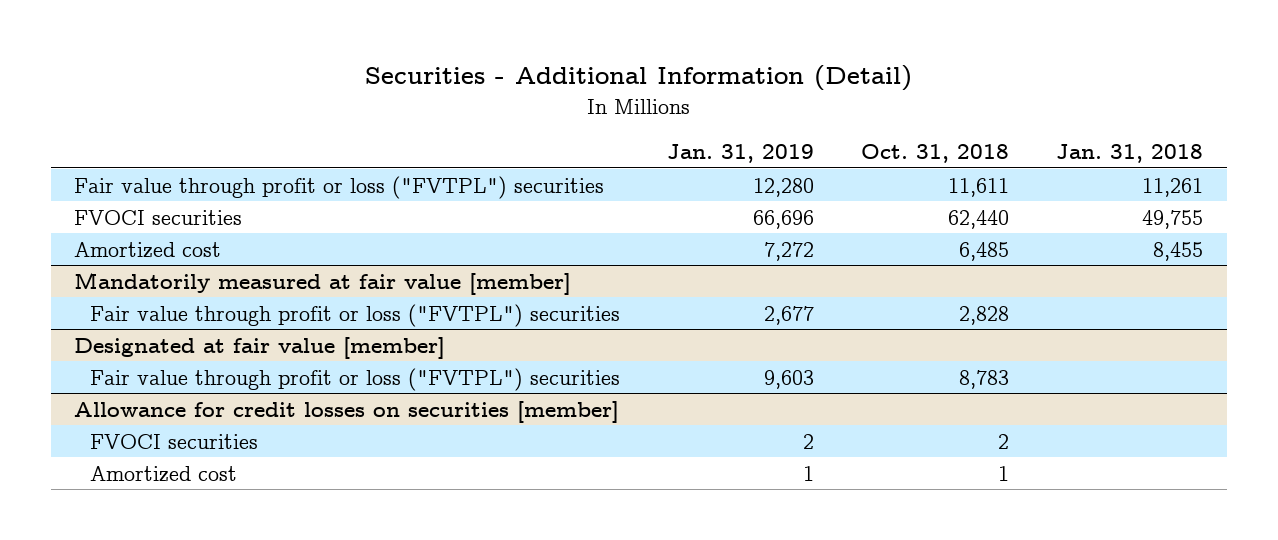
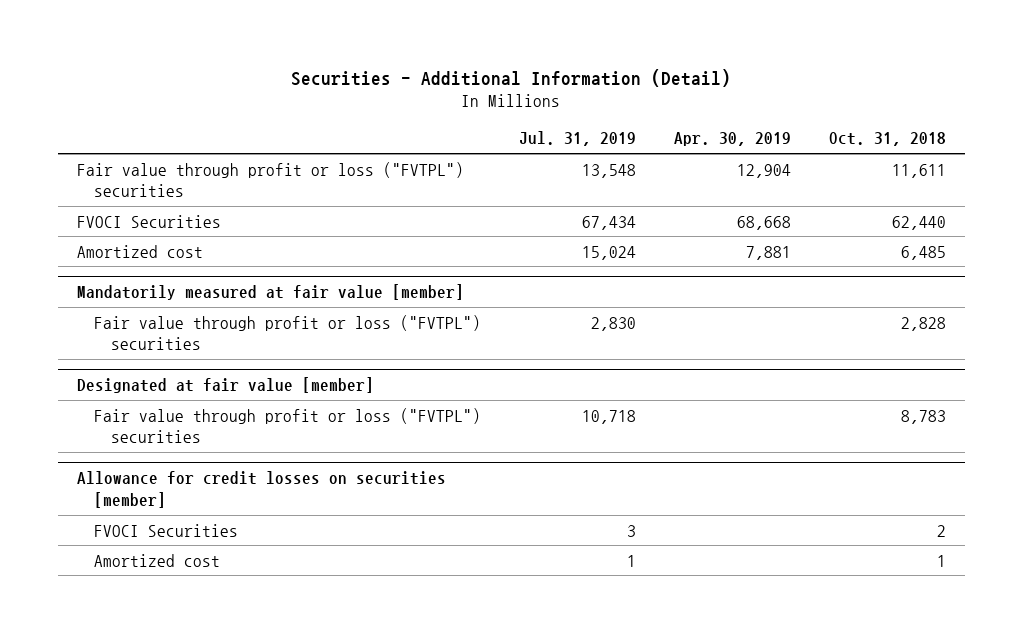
- | Jan. 31, 2019 | Oct. 31, 2018 | Jan. 31, 2018
+ | Jul. 31, 2019 | Apr. 30, 2019 | Oct. 31, 2018
- FVOCI securities | 66,696 | 62,440 | 49,755
+ FVOCI Securities | 67,434 | 68,668 | 62,440
@ Allowance for credit losses on securities [member]
- FVOCI securities | 2 | 2 |
+ FVOCI Securities | 3 | | 2

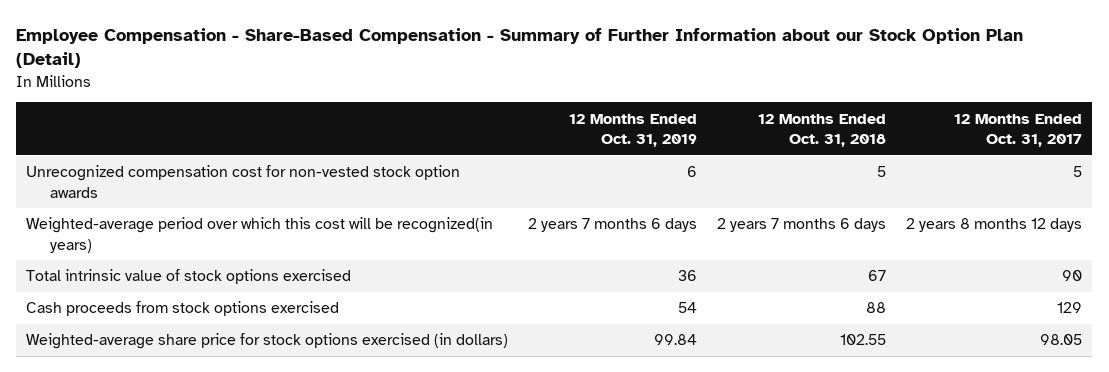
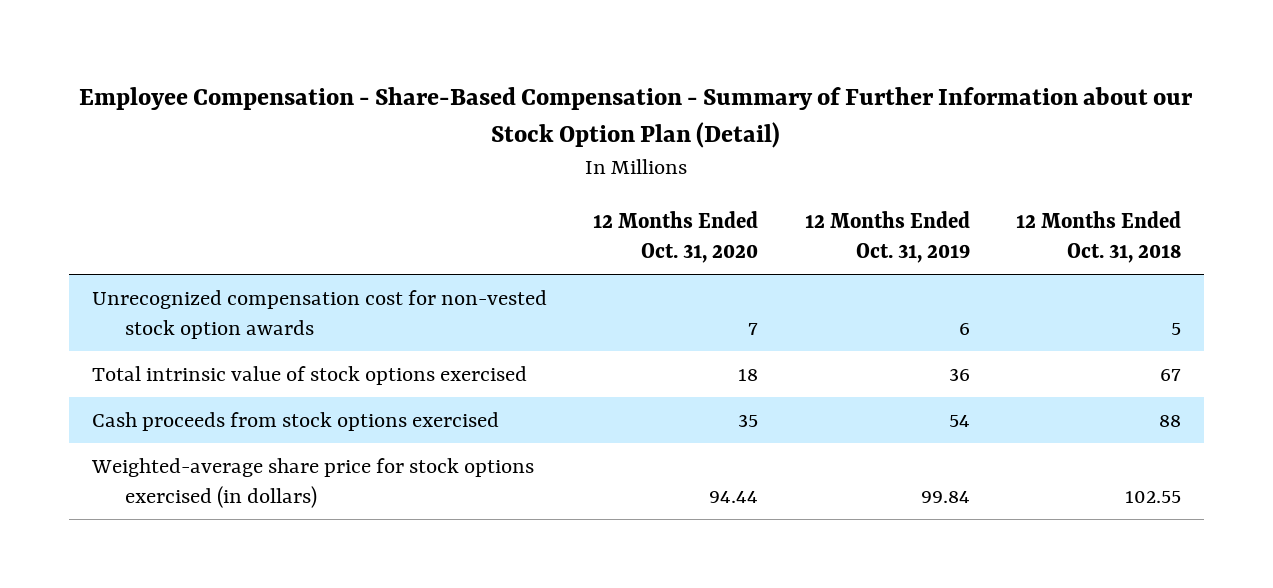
- | 12 Months Ended Oct. 31, 2019 | 12 Months Ended Oct. 31, 2018 | 12 Months Ended Oct. 31, 2017
+ | 12 Months Ended Oct. 31, 2020 | 12 Months Ended Oct. 31, 2019 | 12 Months Ended Oct. 31, 2018
- Weighted-average period over which this cost will be recognized(in years) | 2 years 7 months 6 days | 2 years 7 months 6 days | 2 years 8 months 12 days

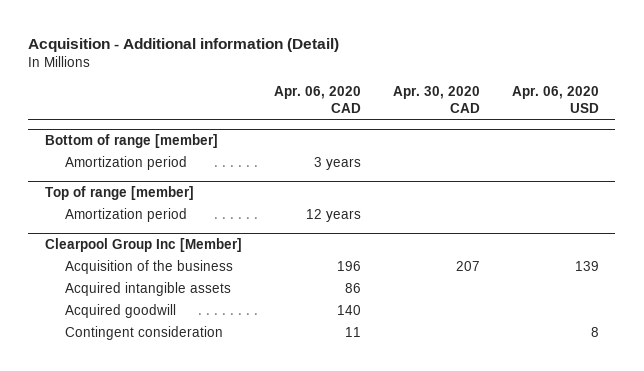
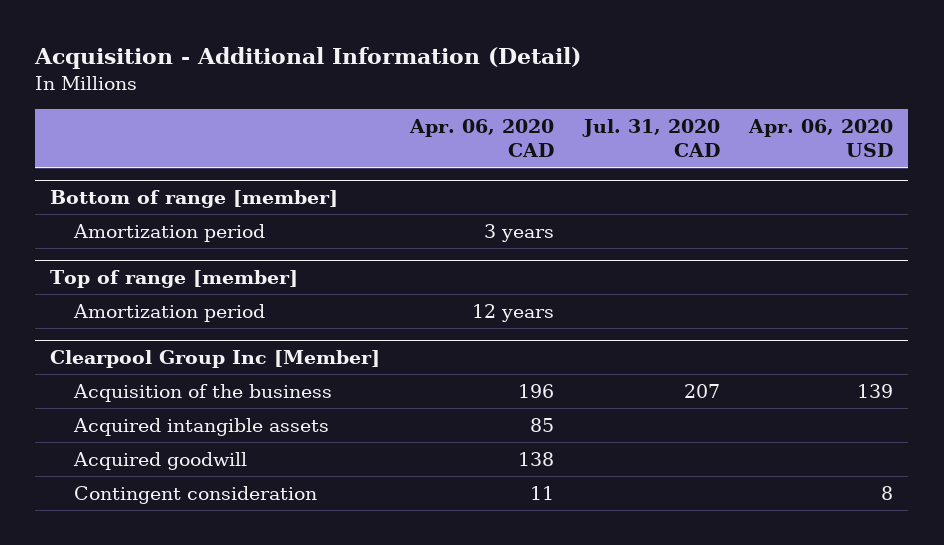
- Acquisition - Additional information (Detail)
+ Acquisition - Additional Information (Detail)
- | Apr. 06, 2020 CAD | Apr. 30, 2020 CAD | Apr. 06, 2020 USD
+ | Apr. 06, 2020 CAD | Jul. 31, 2020 CAD | Apr. 06, 2020 USD
@ Clearpool Group Inc [Member]
- Acquired intangible assets | 86 | |
- Acquired goodwill | 140 | |
+ Acquired intangible assets | 85 | |
+ Acquired goodwill | 138 | |

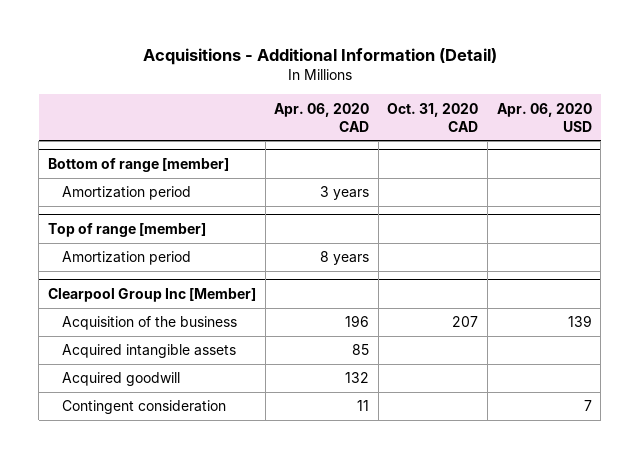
- Acquisition - Additional Information (Detail)
+ Acquisitions - Additional Information (Detail)
- | Apr. 06, 2020 CAD | Jul. 31, 2020 CAD | Apr. 06, 2020 USD
+ | Apr. 06, 2020 CAD | Oct. 31, 2020 CAD | Apr. 06, 2020 USD
@ Top of range [member]
- Amortization period | 12 years | |
+ Amortization period | 8 years | |
@ Clearpool Group Inc [Member]
- Acquired goodwill | 138 | |
- Contingent consideration | 11 | | 8
+ Acquired goodwill | 132 | |
+ Contingent consideration | 11 | | 7

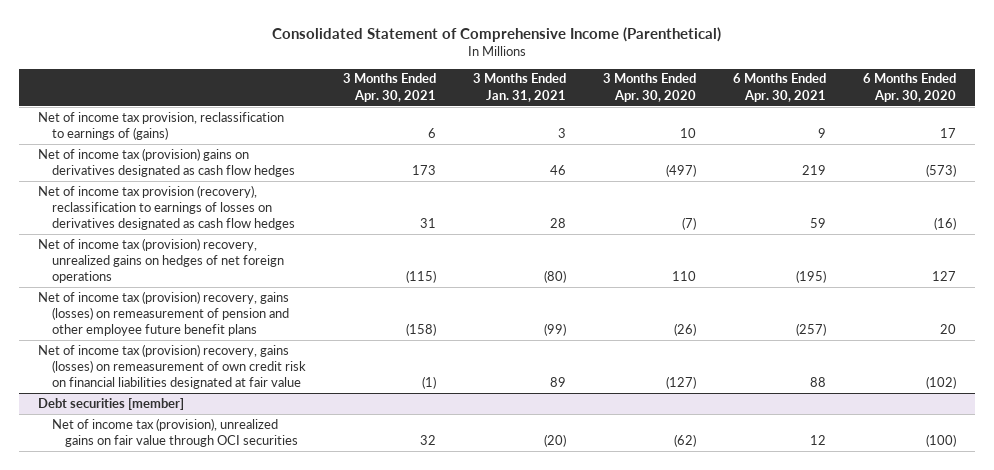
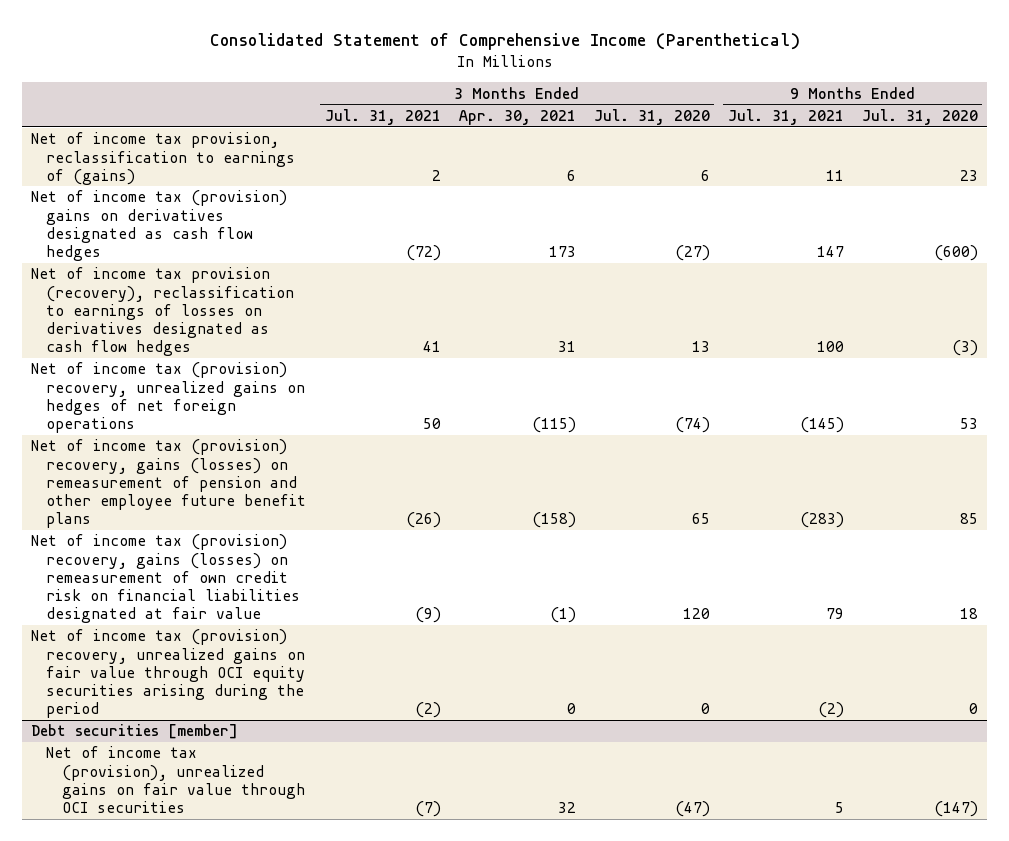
- | 3 Months Ended Apr. 30, 2021 | 3 Months Ended Jan. 31, 2021 | 3 Months Ended Apr. 30, 2020 | 6 Months Ended Apr. 30, 2021 | 6 Months Ended Apr. 30, 2020
+ | 3 Months Ended Jul. 31, 2021 | 3 Months Ended Apr. 30, 2021 | 3 Months Ended Jul. 31, 2020 | 9 Months Ended Jul. 31, 2021 | 9 Months Ended Jul. 31, 2020
+ Net of income tax (provision) recovery, unrealized gains on fair value through OCI equity securities arising during the period | (2) | 0 | 0 | (2) | 0

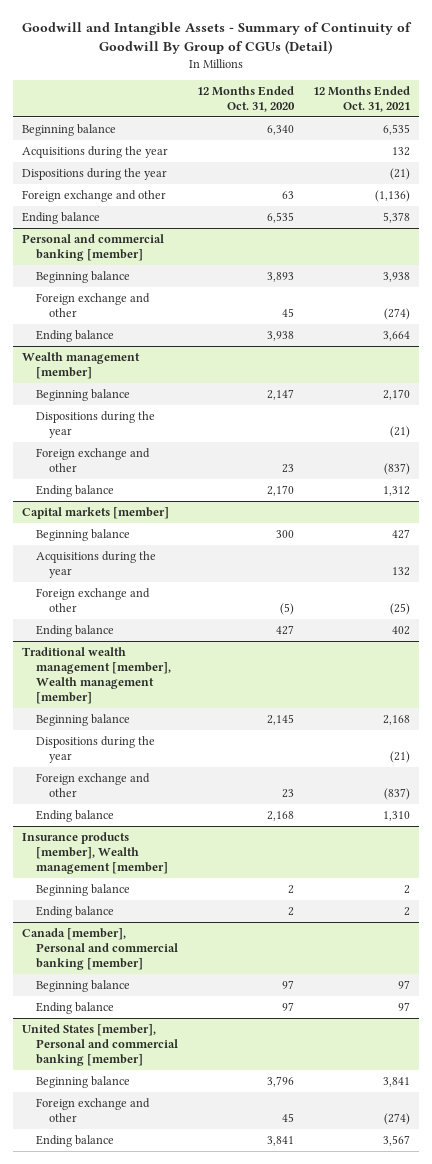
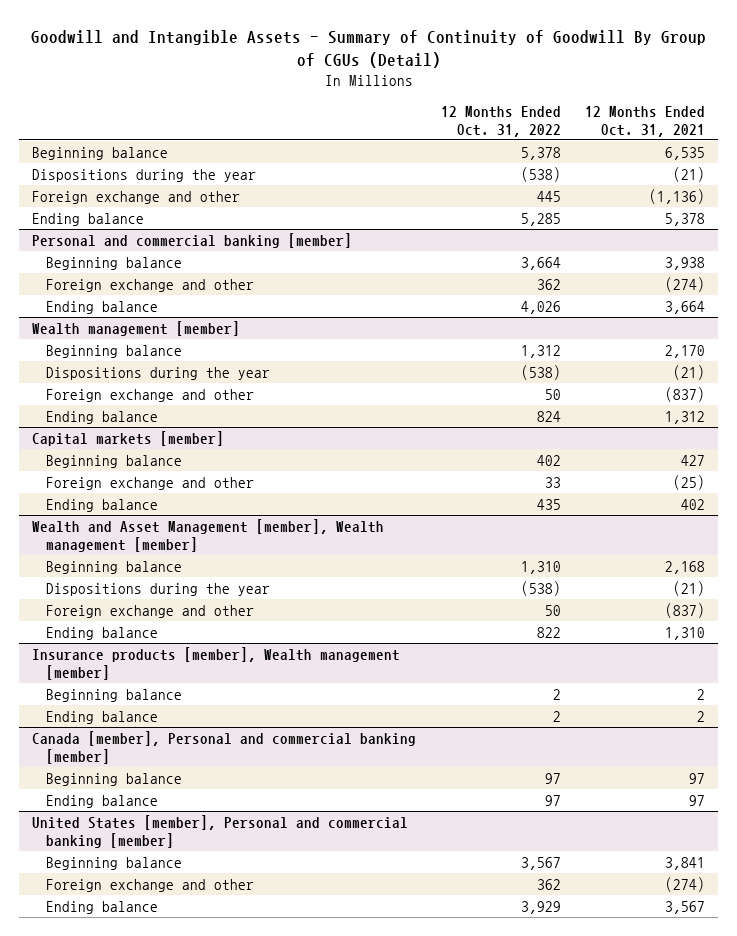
- | 12 Months Ended Oct. 31, 2020 | 12 Months Ended Oct. 31, 2021
+ | 12 Months Ended Oct. 31, 2022 | 12 Months Ended Oct. 31, 2021
- Acquisitions during the year | | 132
@ Capital markets [member]
- Acquisitions during the year | | 132
- Traditional wealth management [member], Wealth management [member]
+ Wealth and Asset Management [member], Wealth management [member]

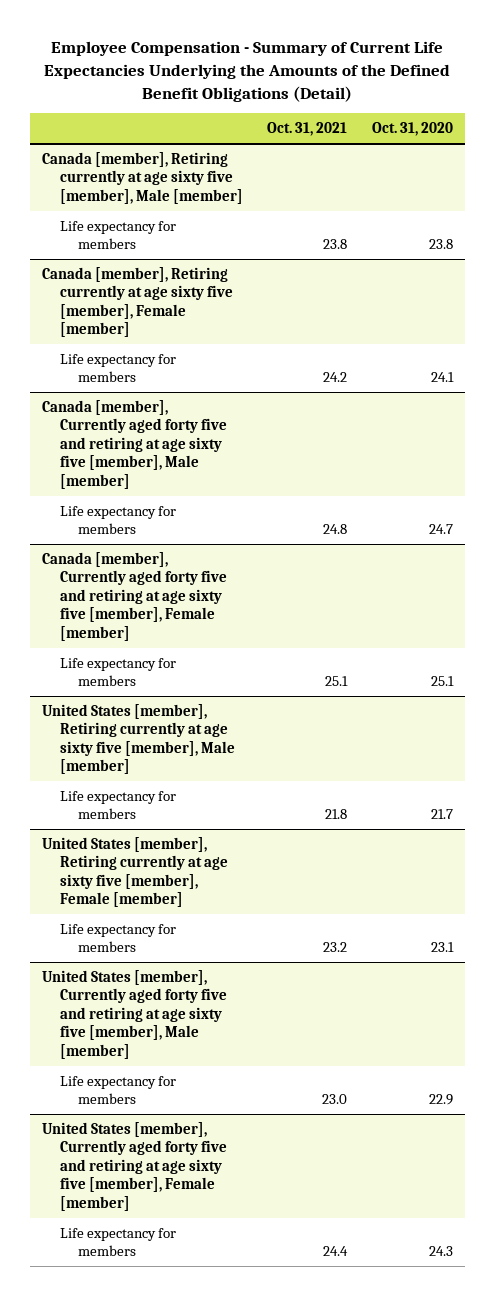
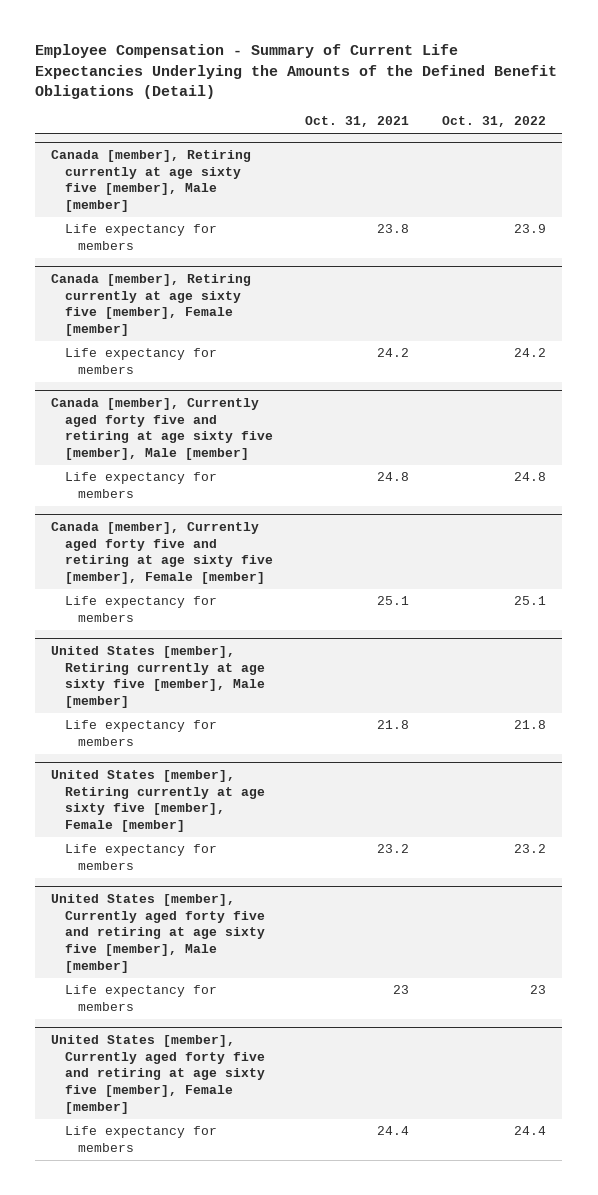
- | Oct. 31, 2021 | Oct. 31, 2020
+ | Oct. 31, 2021 | Oct. 31, 2022
@ United States [member], Currently aged forty five and retiring at age sixty five [member], Male [member]
- Life expectancy for members | 23.0 | 22.9
+ Life expectancy for members | 23 | 23

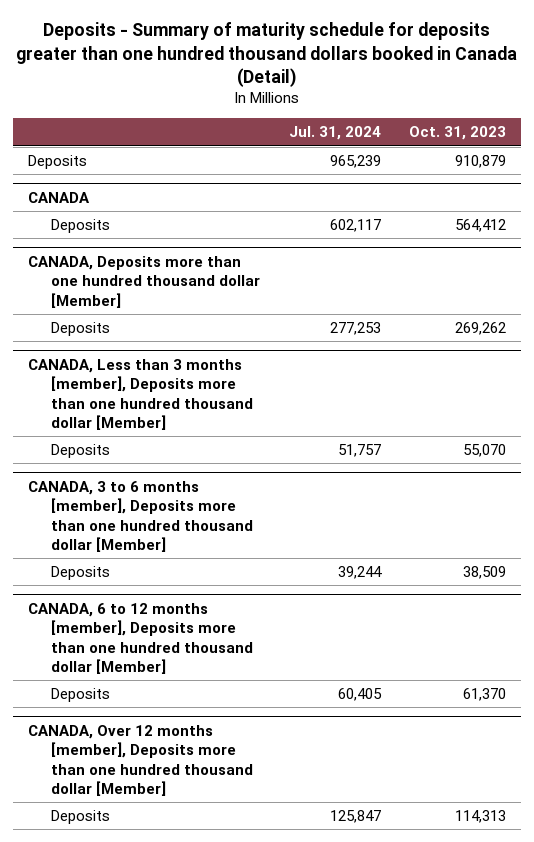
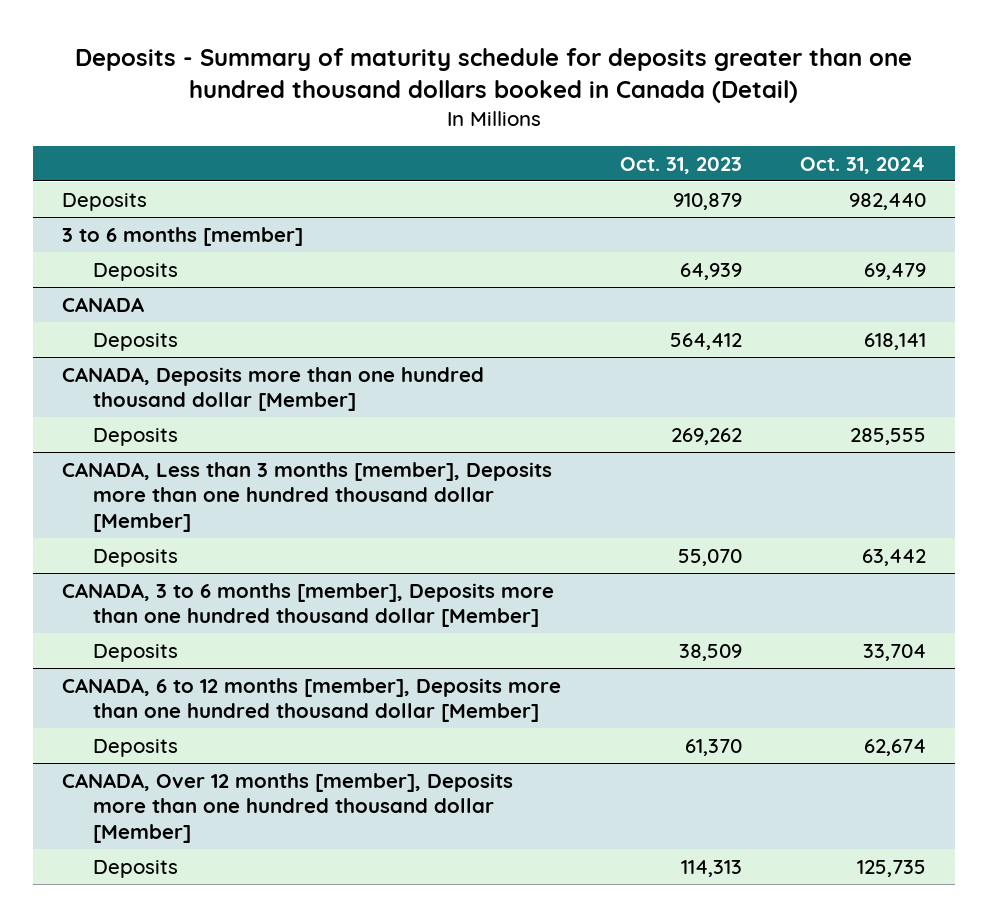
- | Jul. 31, 2024 | Oct. 31, 2023
+ | Oct. 31, 2023 | Oct. 31, 2024
+ 3 to 6 months [member]
+ Deposits | 64,939 | 69,479

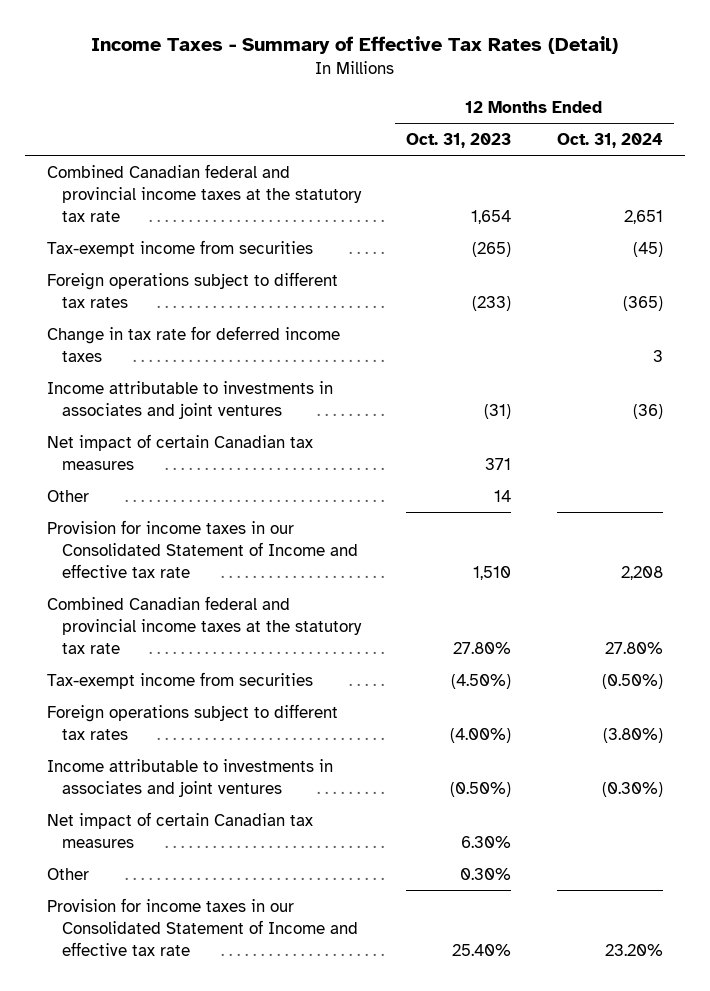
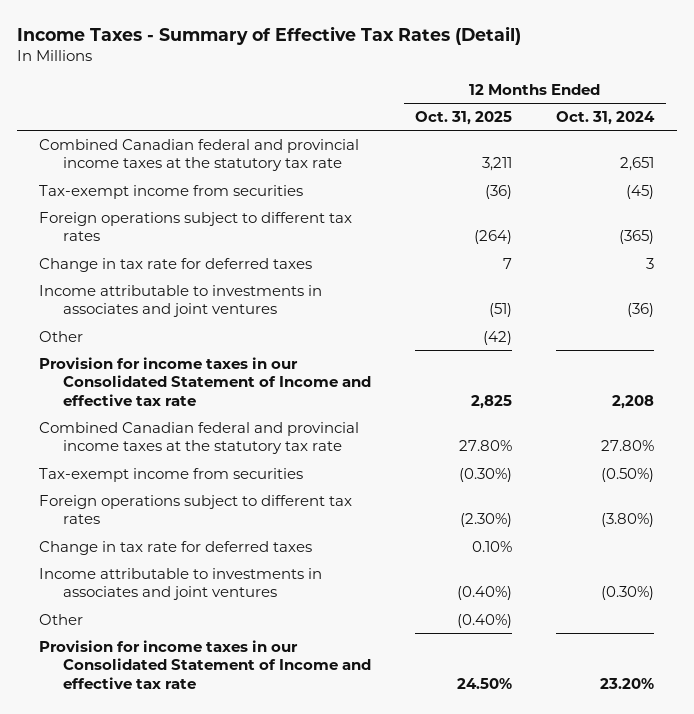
- | 12 Months Ended Oct. 31, 2023 | 12 Months Ended Oct. 31, 2024
+ | 12 Months Ended Oct. 31, 2025 | 12 Months Ended Oct. 31, 2024
- Change in tax rate for deferred income taxes | | 3
+ Change in tax rate for deferred taxes | 7 | 3
- Net impact of certain Canadian tax measures | 371 |
+ Change in tax rate for deferred taxes | 0.10% |
- Net impact of certain Canadian tax measures | 6.30% |

